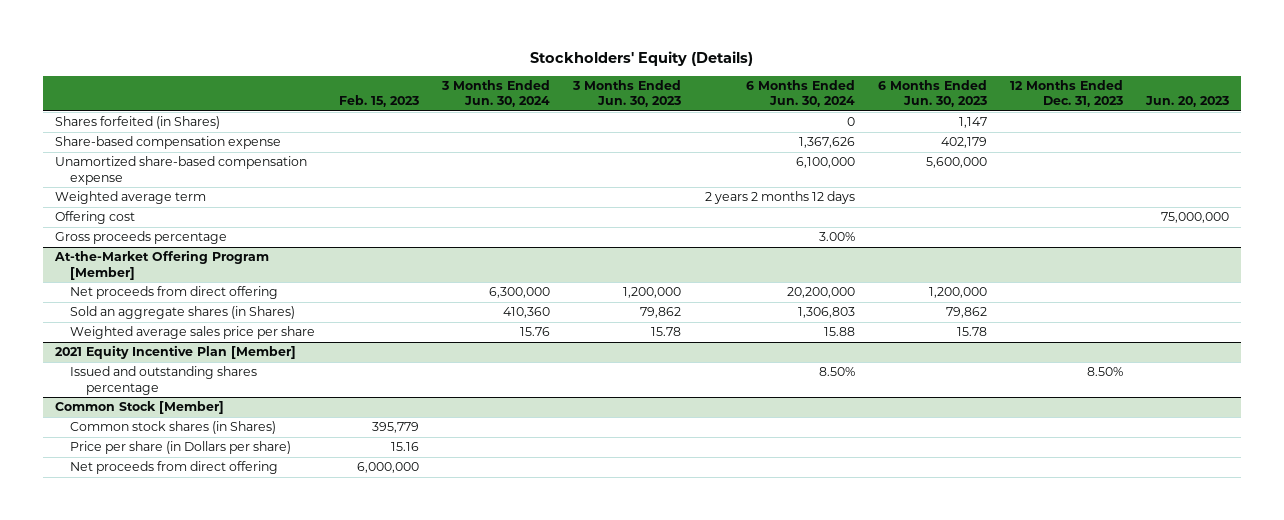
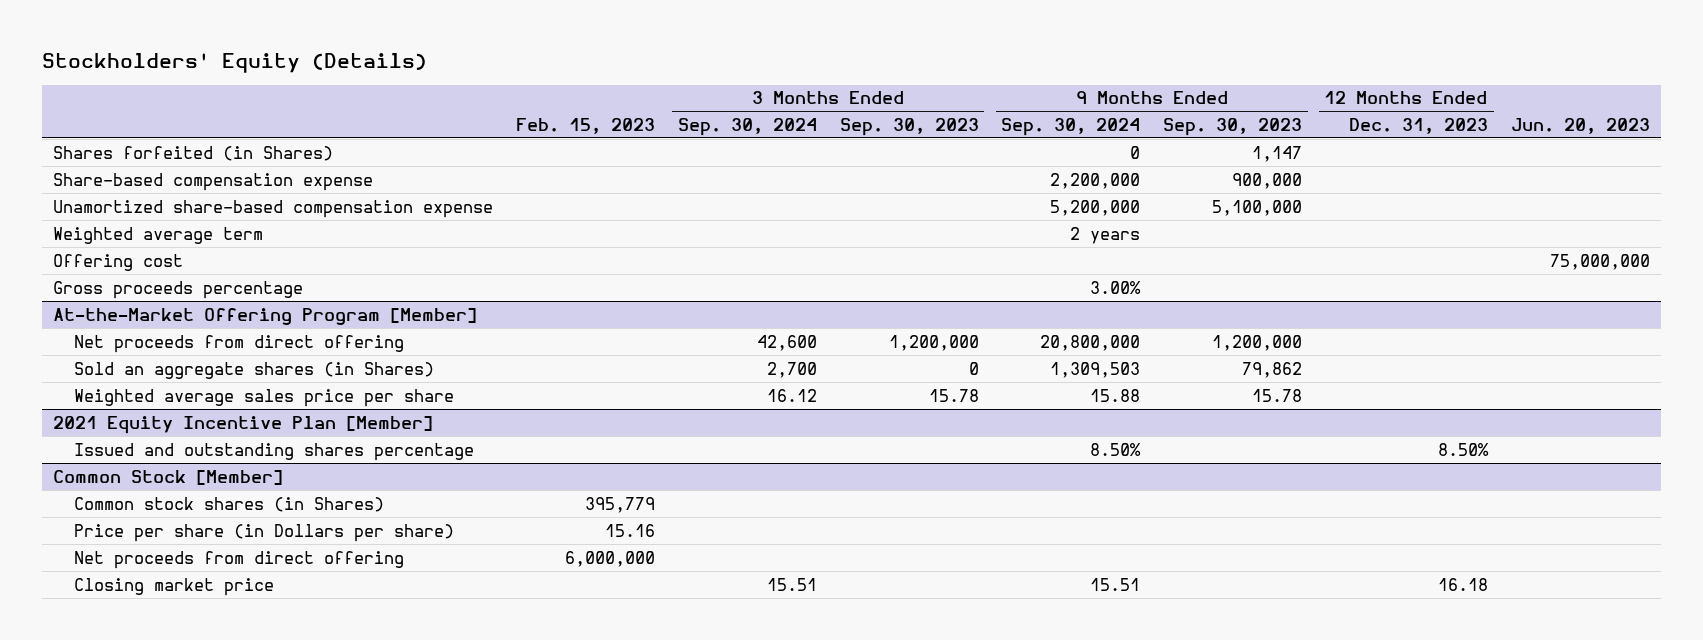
- | Feb. 15, 2023 | 3 Months Ended Jun. 30, 2024 | 3 Months Ended Jun. 30, 2023 | 6 Months Ended Jun. 30, 2024 | 6 Months Ended Jun. 30, 2023 | 12 Months Ended Dec. 31, 2023 | Jun. 20, 2023
+ | Feb. 15, 2023 | 3 Months Ended Sep. 30, 2024 | 3 Months Ended Sep. 30, 2023 | 9 Months Ended Sep. 30, 2024 | 9 Months Ended Sep. 30, 2023 | 12 Months Ended Dec. 31, 2023 | Jun. 20, 2023
@ Common Stock [Member]
+ Closing market price | | 15.51 | | 15.51 | | 16.18 |

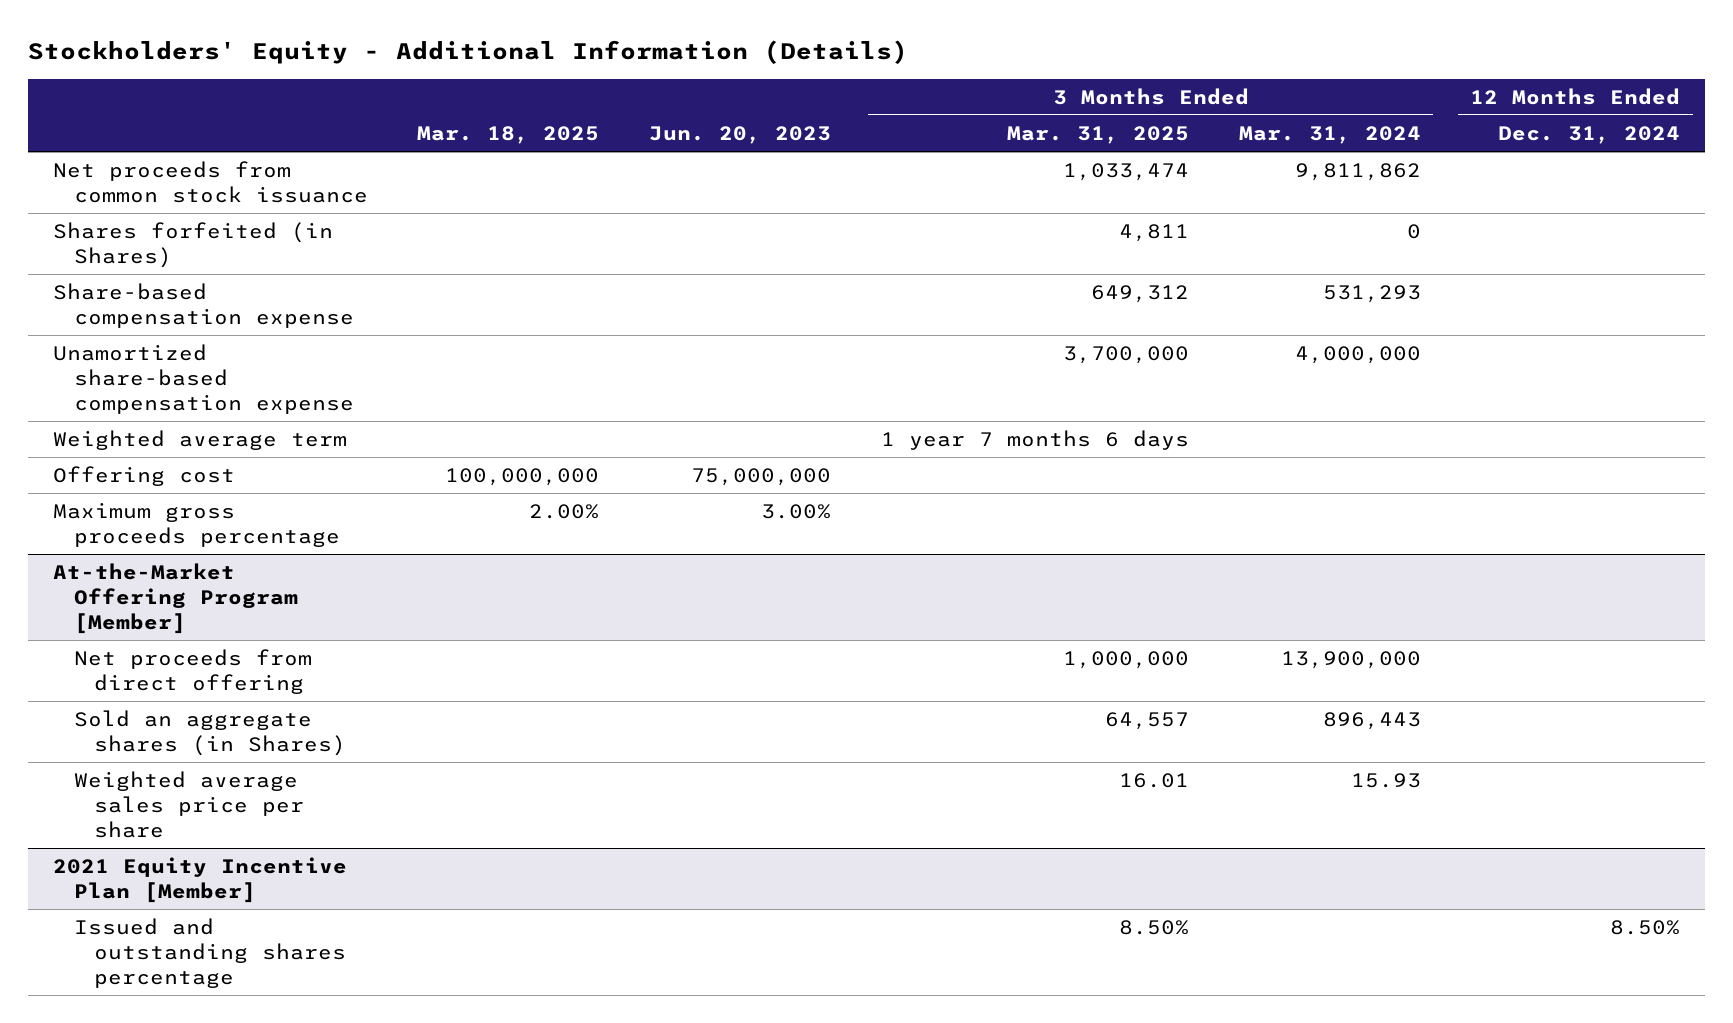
- Stockholders' Equity (Details)
+ Stockholders' Equity - Additional Information (Details)
- | Feb. 15, 2023 | 3 Months Ended Sep. 30, 2024 | 3 Months Ended Sep. 30, 2023 | 9 Months Ended Sep. 30, 2024 | 9 Months Ended Sep. 30, 2023 | 12 Months Ended Dec. 31, 2023 | Jun. 20, 2023
+ | Mar. 18, 2025 | Jun. 20, 2023 | 3 Months Ended Mar. 31, 2025 | 3 Months Ended Mar. 31, 2024 | 12 Months Ended Dec. 31, 2024
+ Net proceeds from common stock issuance | | | 1,033,474 | 9,811,862 |
- Gross proceeds percentage | | | | 3.00% | | |
+ Maximum gross proceeds percentage | 2.00% | 3.00% | | |
- Common Stock [Member]
- Common stock shares (in Shares) | 395,779 | | | | | |
- Price per share (in Dollars per share) | 15.16 | | | | | |
- Net proceeds from direct offering | 6,000,000 | | | | | |
- Closing market price | | 15.51 | | 15.51 | | 16.18 |

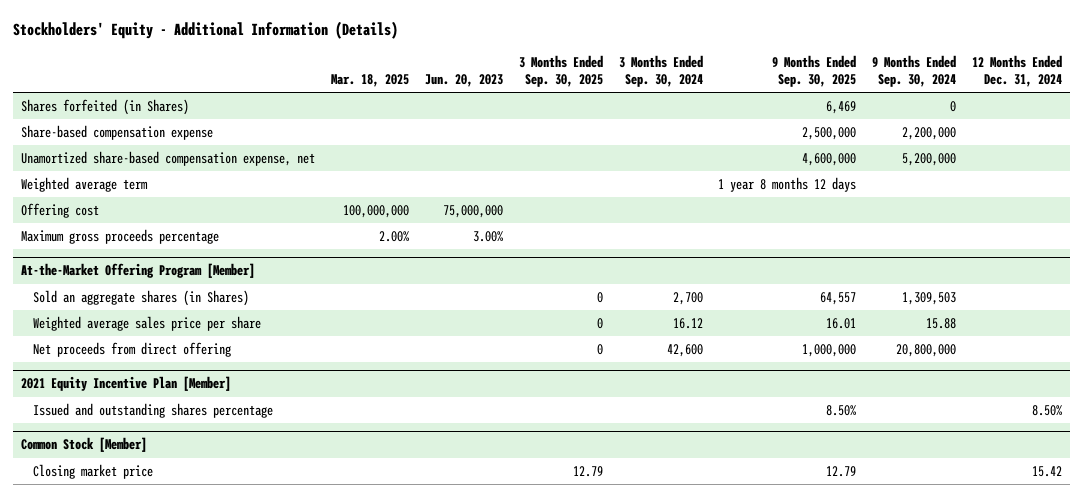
- | Mar. 18, 2025 | Jun. 20, 2023 | 3 Months Ended Mar. 31, 2025 | 3 Months Ended Mar. 31, 2024 | 12 Months Ended Dec. 31, 2024
+ | Mar. 18, 2025 | Jun. 20, 2023 | 3 Months Ended Sep. 30, 2025 | 3 Months Ended Sep. 30, 2024 | 9 Months Ended Sep. 30, 2025 | 9 Months Ended Sep. 30, 2024 | 12 Months Ended Dec. 31, 2024
- Net proceeds from common stock issuance | | | 1,033,474 | 9,811,862 |
- Unamortized share-based compensation expense | | | 3,700,000 | 4,000,000 |
+ Unamortized share-based compensation expense, net | | | | | 4,600,000 | 5,200,000 |
@ At-the-Market Offering Program [Member]
moved down: Net proceeds from direct offering | | | 0 | 42,600 | 1,000,000 | 20,800,000 |
+ Common Stock [Member]
+ Closing market price | | | 12.79 | | 12.79 | | 15.42

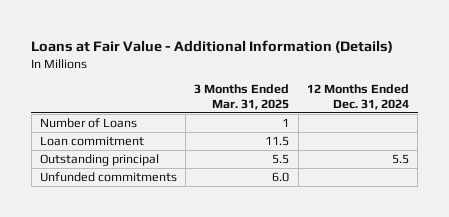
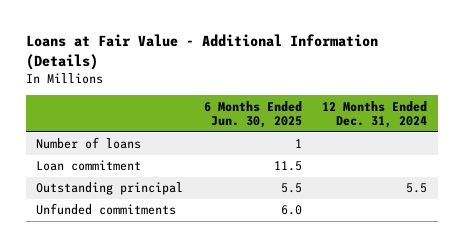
- | 3 Months Ended Mar. 31, 2025 | 12 Months Ended Dec. 31, 2024
+ | 6 Months Ended Jun. 30, 2025 | 12 Months Ended Dec. 31, 2024
- Number of Loans | 1 |
+ Number of loans | 1 |

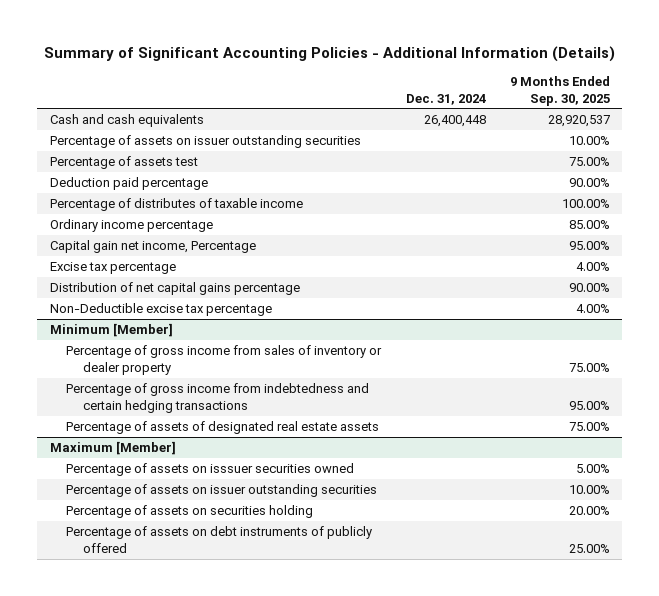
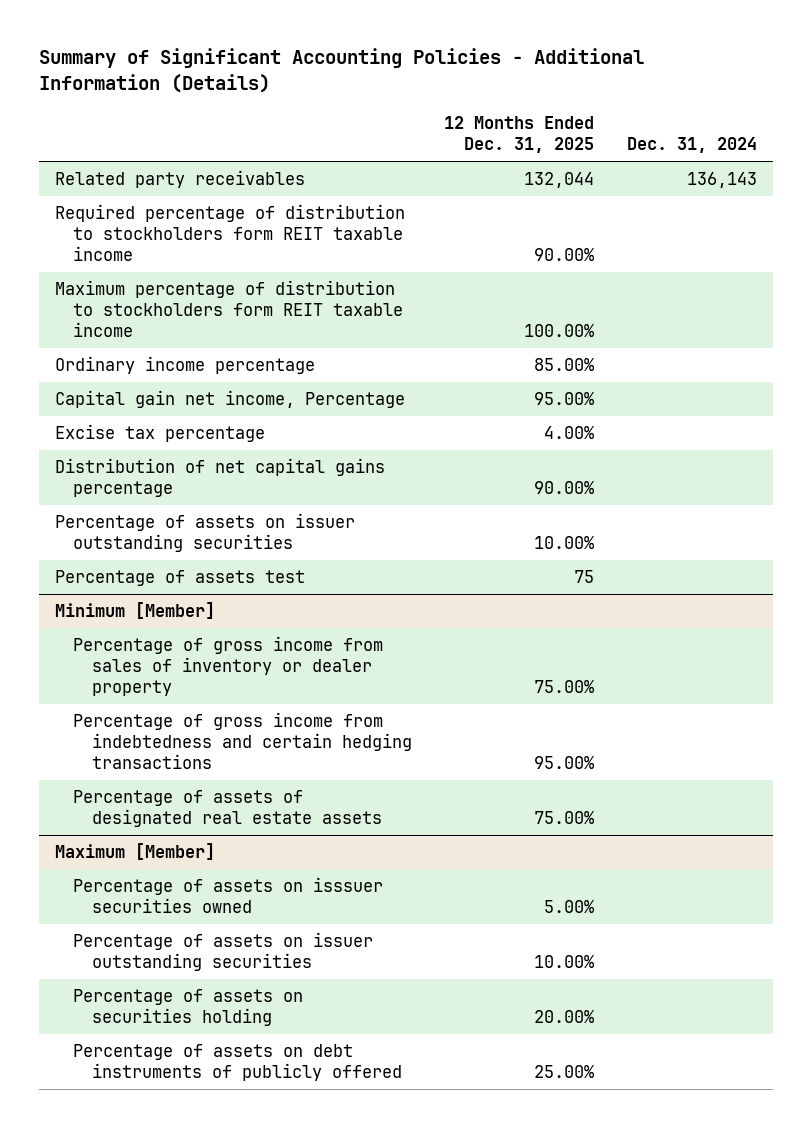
- | Dec. 31, 2024 | 9 Months Ended Sep. 30, 2025
+ | 12 Months Ended Dec. 31, 2025 | Dec. 31, 2024
- Cash and cash equivalents | 26,400,448 | 28,920,537
- Deduction paid percentage | | 90.00%
- Percentage of distributes of taxable income | | 100.00%
+ Related party receivables | 132,044 | 136,143
+ Required percentage of distribution to stockholders form REIT taxable income | 90.00% |
+ Maximum percentage of distribution to stockholders form REIT taxable income | 100.00% |
- Non-Deductible excise tax percentage | | 4.00%
moved down: Percentage of assets on issuer outstanding securities | 10.00% |
moved down: Percentage of assets test | 75 |

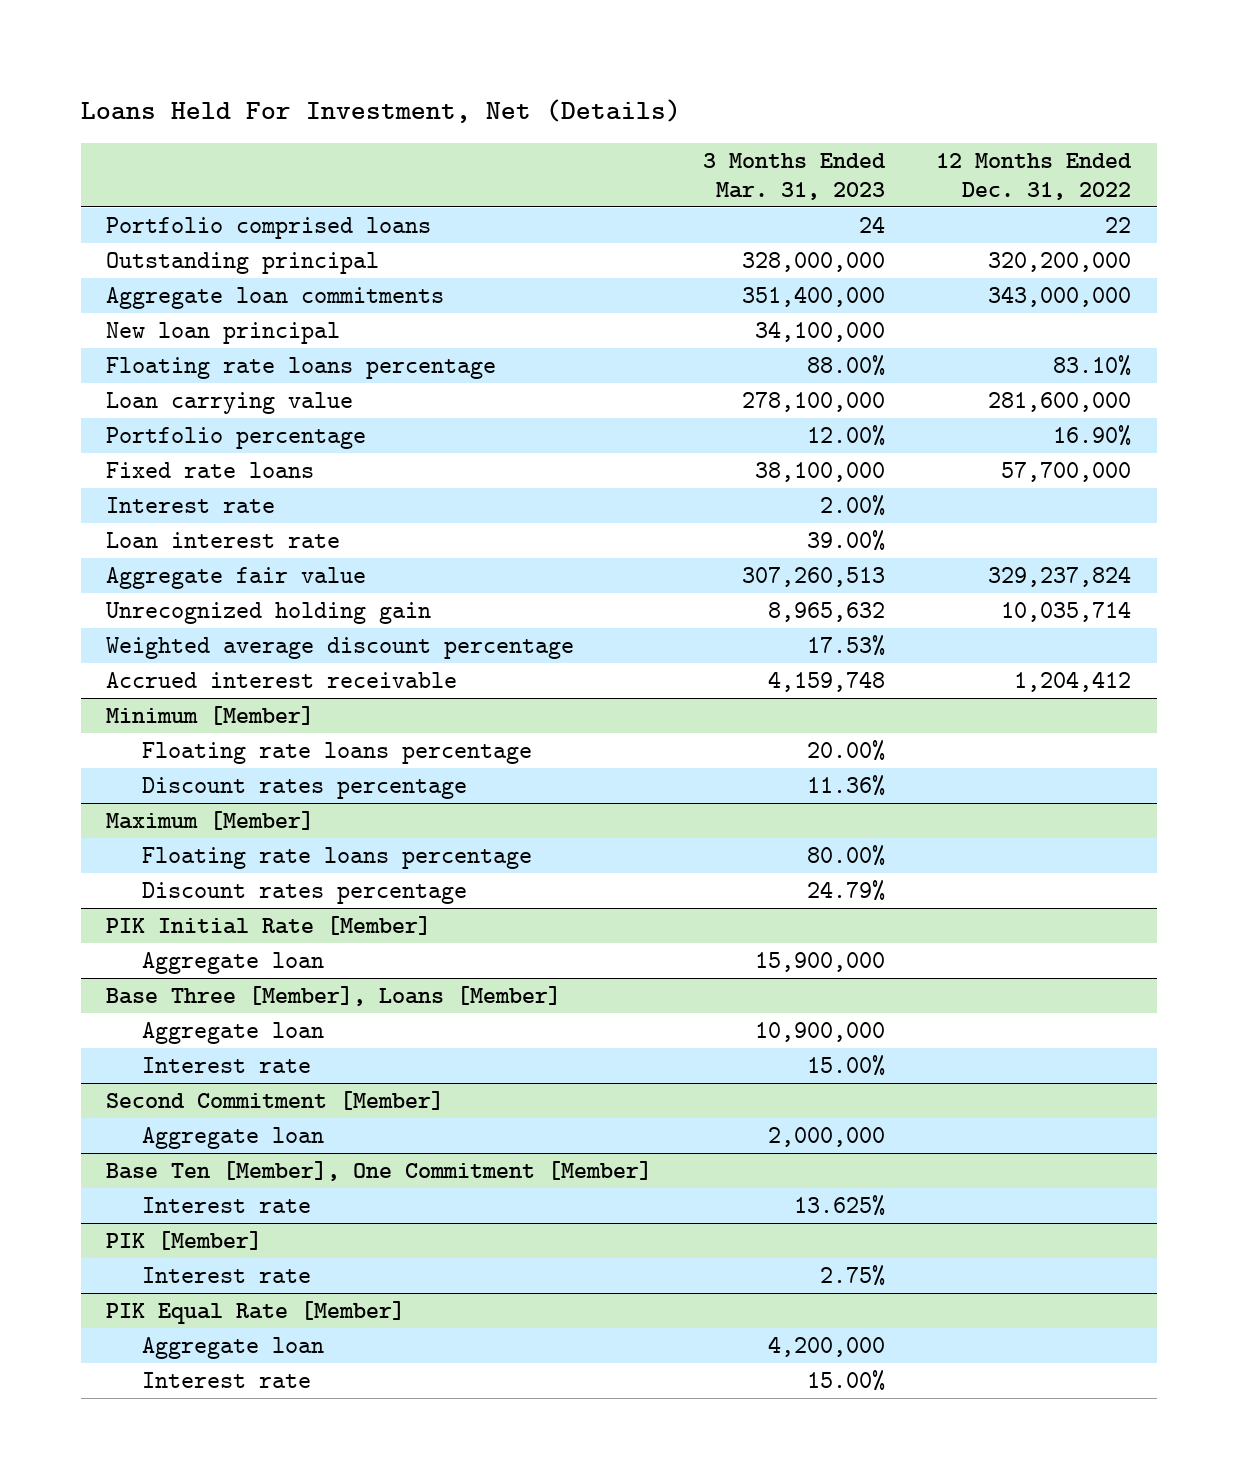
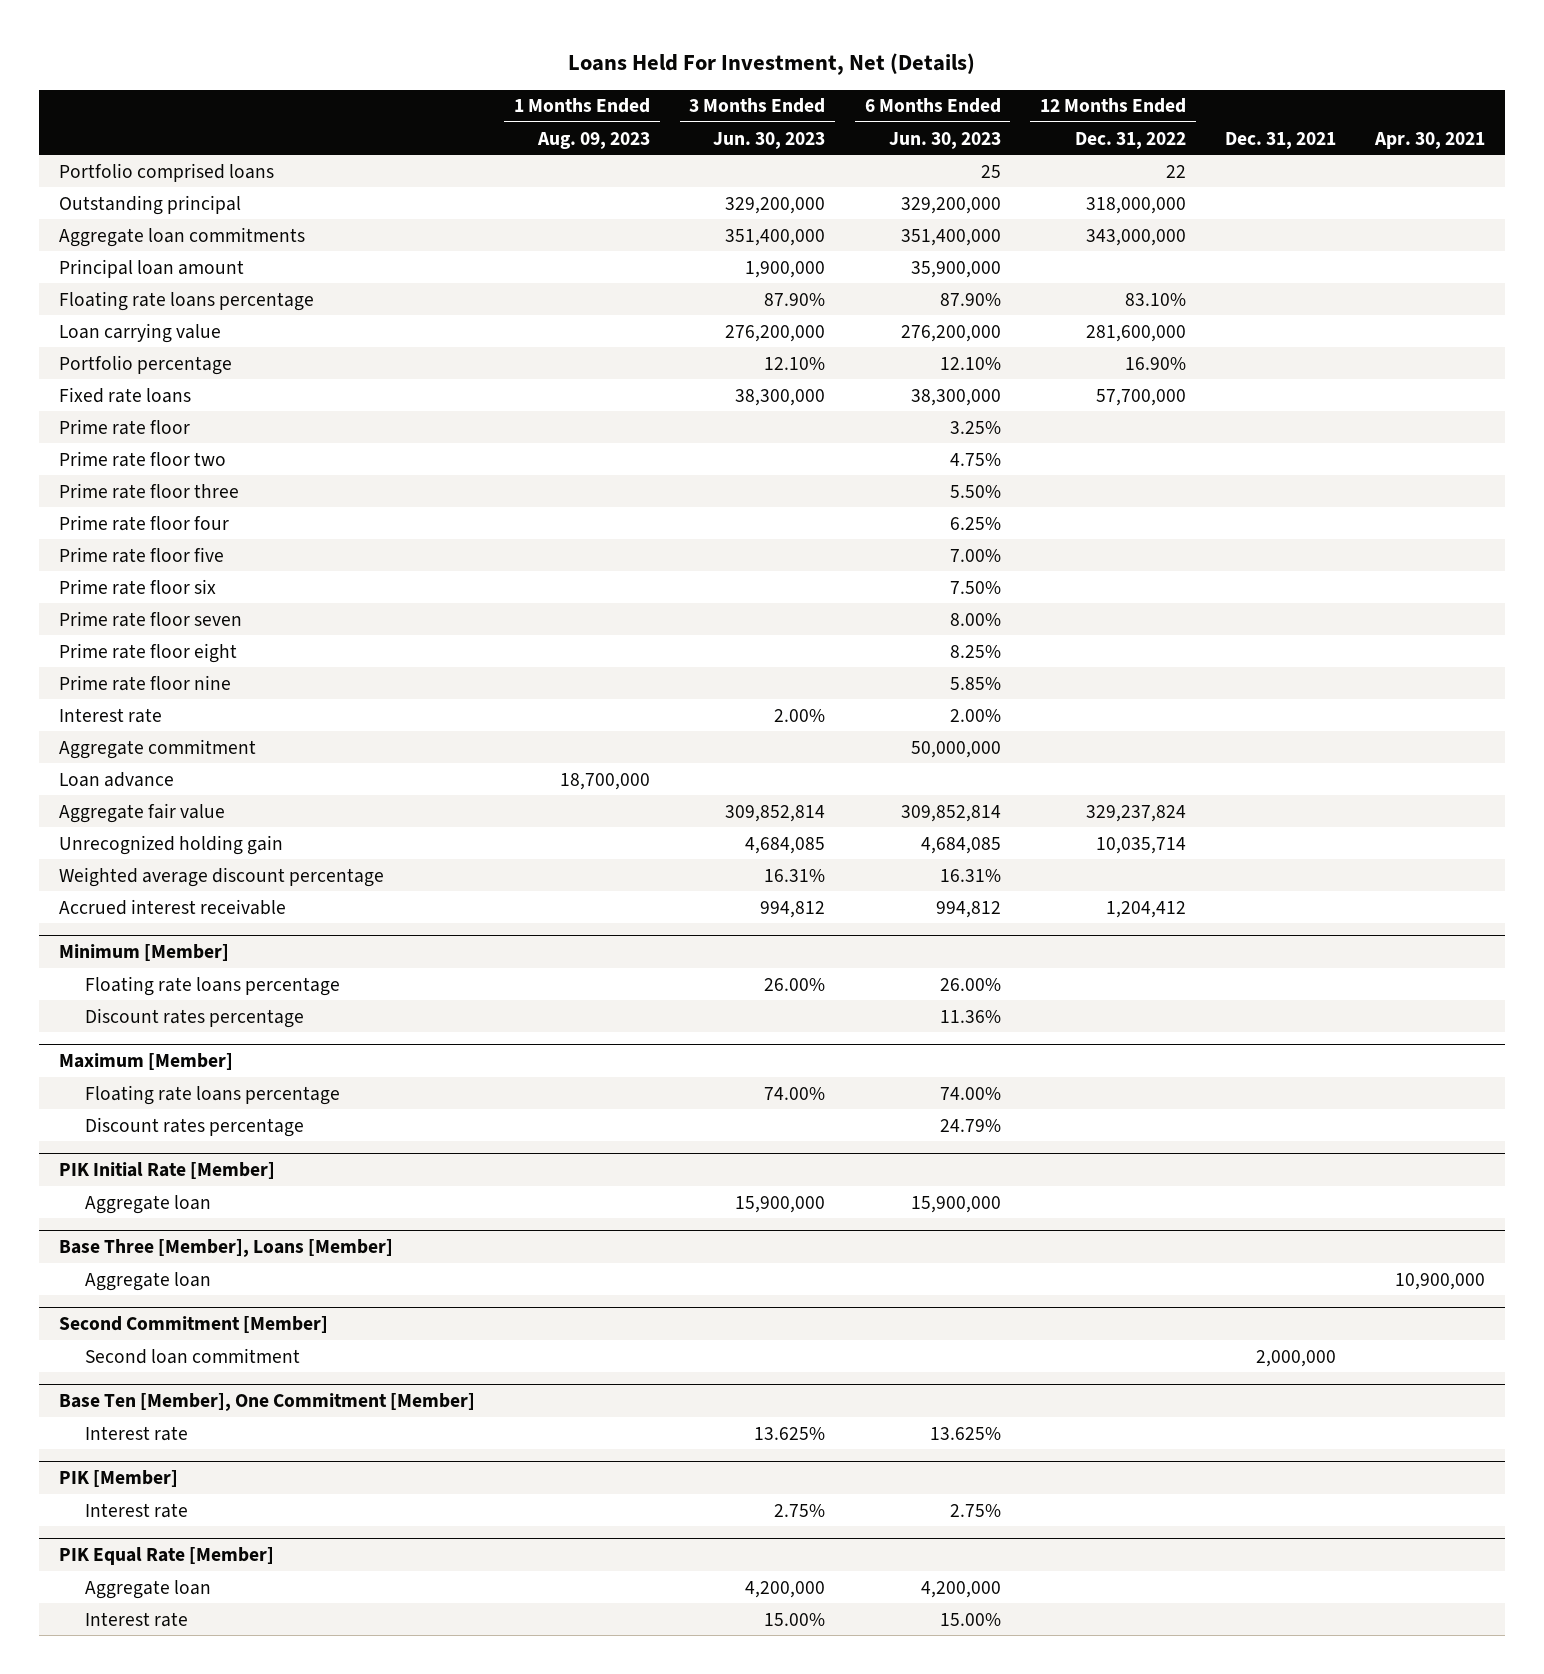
- | 3 Months Ended Mar. 31, 2023 | 12 Months Ended Dec. 31, 2022
+ | 1 Months Ended Aug. 09, 2023 | 3 Months Ended Jun. 30, 2023 | 6 Months Ended Jun. 30, 2023 | 12 Months Ended Dec. 31, 2022 | Dec. 31, 2021 | Apr. 30, 2021
- Outstanding principal | 328,000,000 | 320,200,000
+ Outstanding principal | | 329,200,000 | 329,200,000 | 318,000,000 | |
- New loan principal | 34,100,000 |
+ Principal loan amount | | 1,900,000 | 35,900,000 | | |
+ Prime rate floor | | | 3.25% | | |
+ Prime rate floor two | | | 4.75% | | |
+ Prime rate floor three | | | 5.50% | | |
+ Prime rate floor four | | | 6.25% | | |
+ Prime rate floor five | | | 7.00% | | |
+ Prime rate floor six | | | 7.50% | | |
+ Prime rate floor seven | | | 8.00% | | |
+ Prime rate floor eight | | | 8.25% | | |
+ Prime rate floor nine | | | 5.85% | | |
- Loan interest rate | 39.00% |
+ Aggregate commitment | | | 50,000,000 | | |
+ Loan advance | 18,700,000 | | | | |
@ Base Three [Member], Loans [Member]
- Interest rate | 15.00% |
@ Second Commitment [Member]
- Aggregate loan | 2,000,000 |
+ Second loan commitment | | | | | 2,000,000 |

